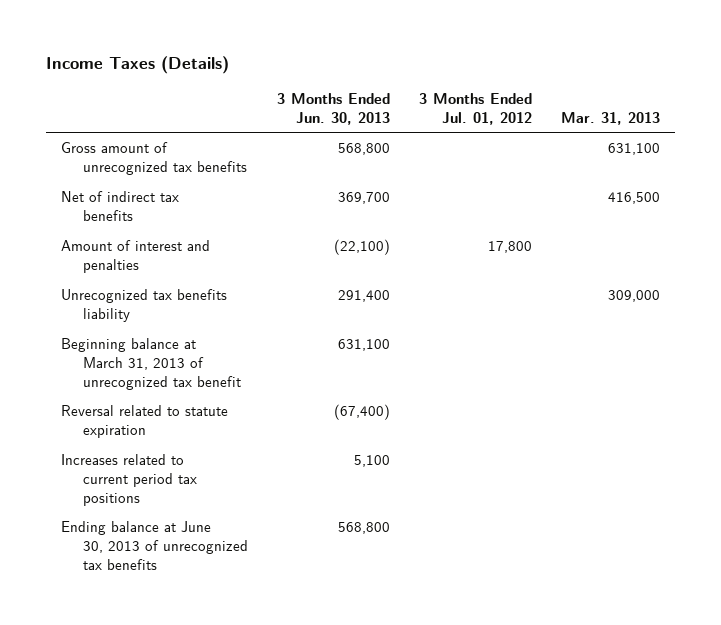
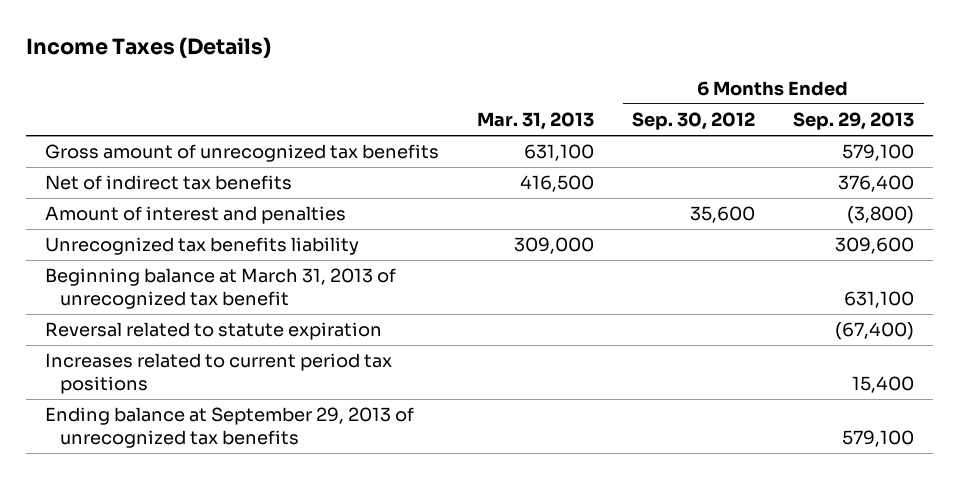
- | 3 Months Ended Jun. 30, 2013 | 3 Months Ended Jul. 01, 2012 | Mar. 31, 2013
+ | Mar. 31, 2013 | 6 Months Ended Sep. 30, 2012 | 6 Months Ended Sep. 29, 2013
- Ending balance at June 30, 2013 of unrecognized tax benefits | 568,800 | |
+ Ending balance at September 29, 2013 of unrecognized tax benefits | | | 579,100

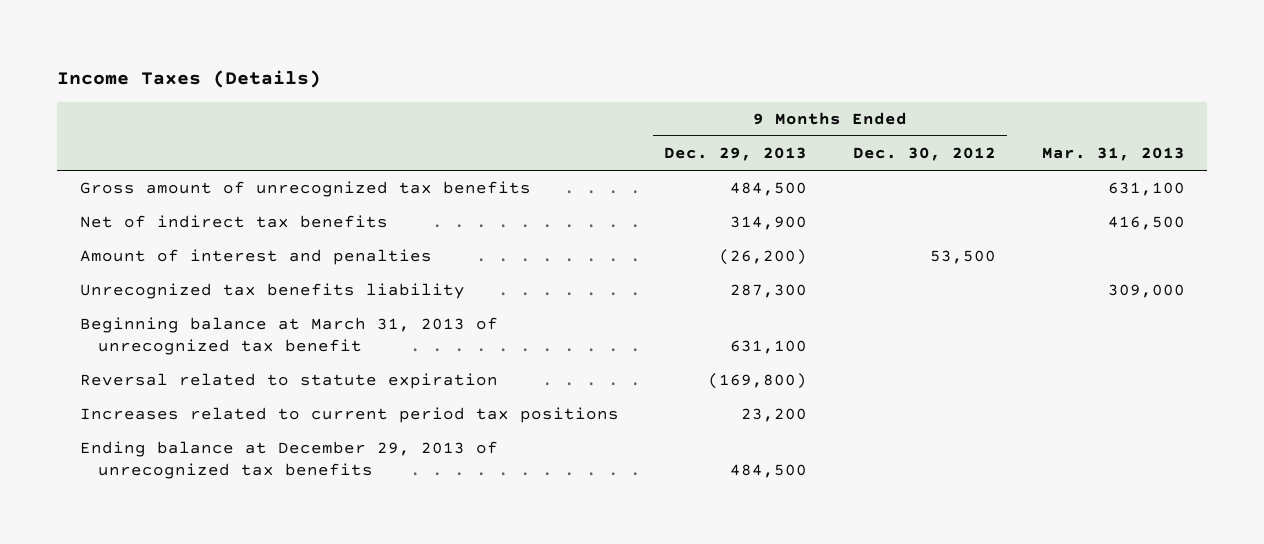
- | Mar. 31, 2013 | 6 Months Ended Sep. 30, 2012 | 6 Months Ended Sep. 29, 2013
+ | 9 Months Ended Dec. 29, 2013 | 9 Months Ended Dec. 30, 2012 | Mar. 31, 2013
- Ending balance at September 29, 2013 of unrecognized tax benefits | | | 579,100
+ Ending balance at December 29, 2013 of unrecognized tax benefits | 484,500 | |

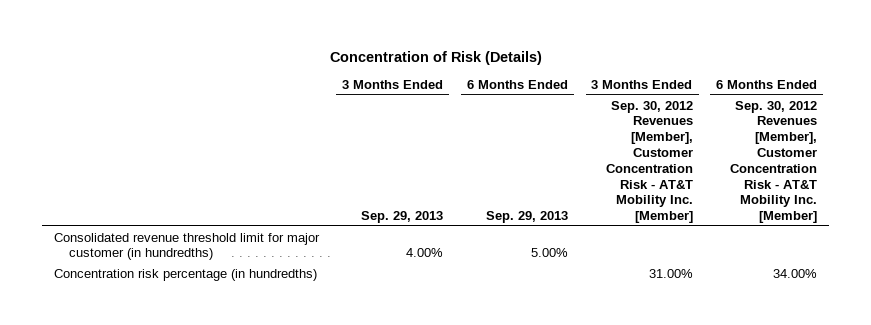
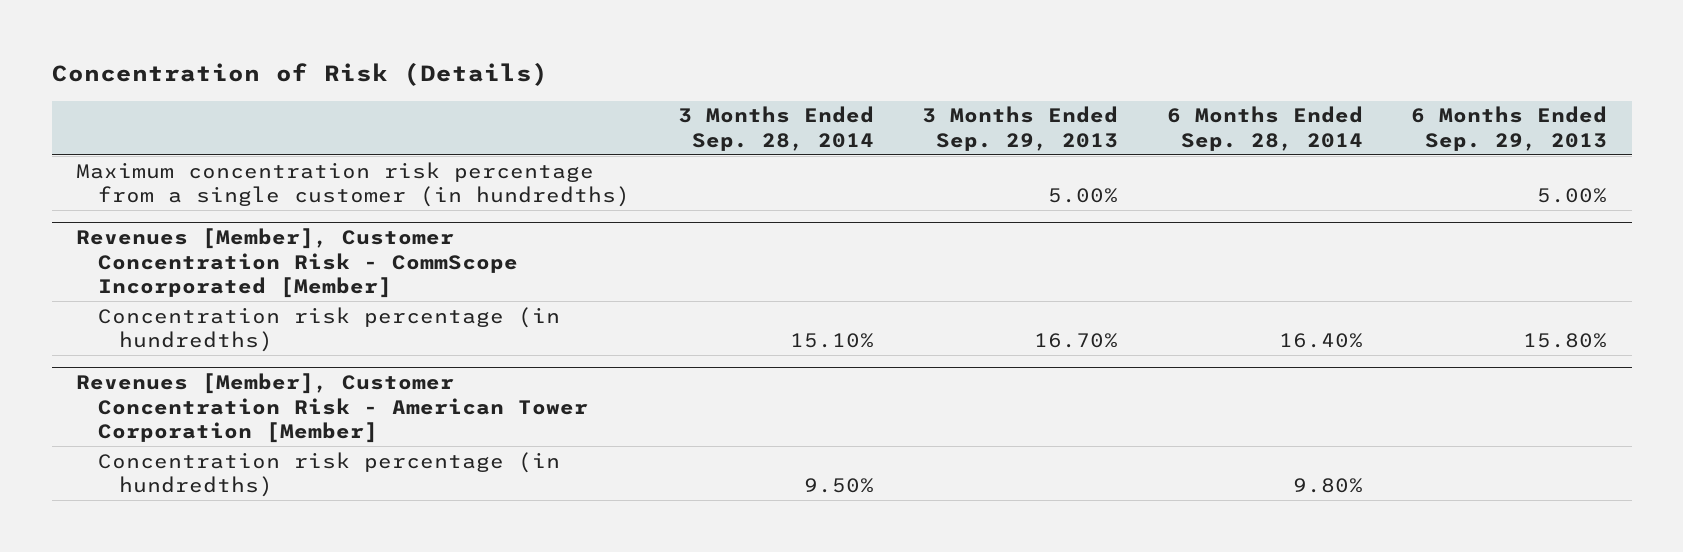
- | 3 Months Ended Sep. 29, 2013 | 6 Months Ended Sep. 29, 2013 | 3 Months Ended Sep. 30, 2012 Revenues [Member], Customer Concentration Risk - AT&T Mobility Inc. [Member] | 6 Months Ended Sep. 30, 2012 Revenues [Member], Customer Concentration Risk - AT&T Mobility Inc. [Member]
+ | 3 Months Ended Sep. 28, 2014 | 3 Months Ended Sep. 29, 2013 | 6 Months Ended Sep. 28, 2014 | 6 Months Ended Sep. 29, 2013
- Consolidated revenue threshold limit for major customer (in hundredths) | 4.00% | 5.00% | |
- Concentration risk percentage (in hundredths) | | | 31.00% | 34.00%
+ Maximum concentration risk percentage from a single customer (in hundredths) | | 5.00% | | 5.00%
+ Revenues [Member], Customer Concentration Risk - CommScope Incorporated [Member]
+ Concentration risk percentage (in hundredths) | 15.10% | 16.70% | 16.40% | 15.80%
+ Revenues [Member], Customer Concentration Risk - American Tower Corporation [Member]
+ Concentration risk percentage (in hundredths) | 9.50% | | 9.80% |

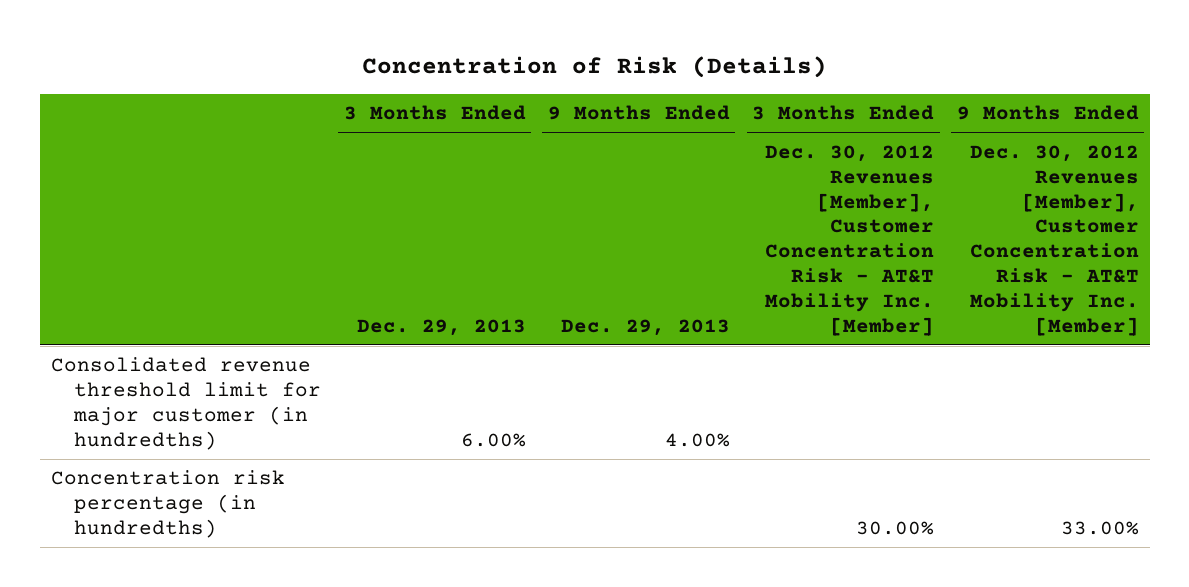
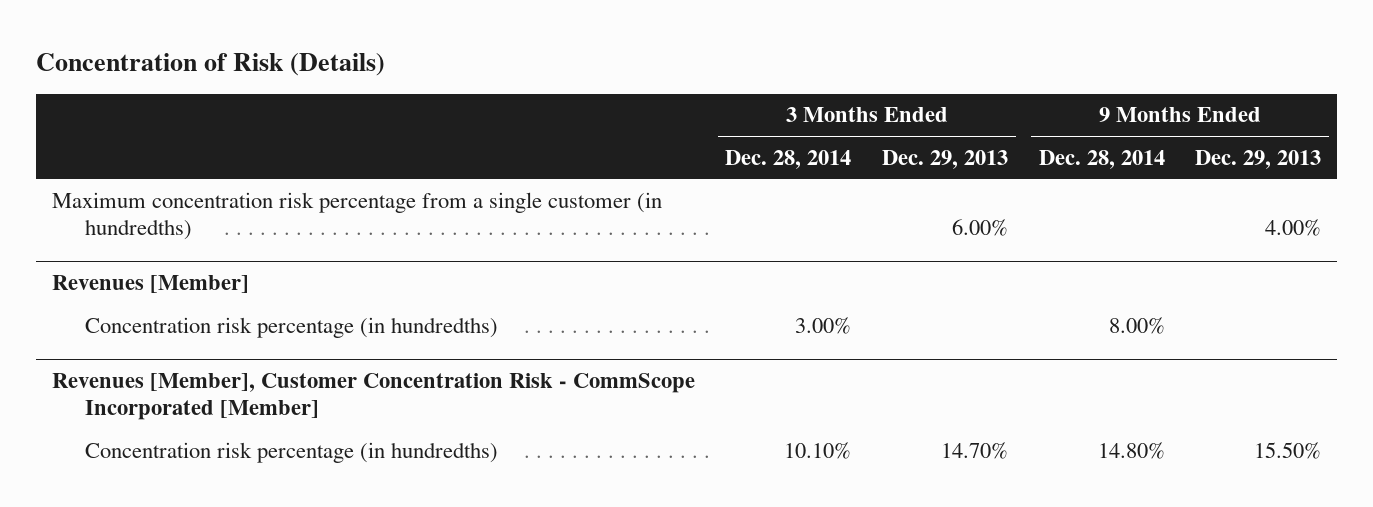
- | 3 Months Ended Dec. 29, 2013 | 9 Months Ended Dec. 29, 2013 | 3 Months Ended Dec. 30, 2012 Revenues [Member], Customer Concentration Risk - AT&T Mobility Inc. [Member] | 9 Months Ended Dec. 30, 2012 Revenues [Member], Customer Concentration Risk - AT&T Mobility Inc. [Member]
+ | 3 Months Ended Dec. 28, 2014 | 3 Months Ended Dec. 29, 2013 | 9 Months Ended Dec. 28, 2014 | 9 Months Ended Dec. 29, 2013
- Consolidated revenue threshold limit for major customer (in hundredths) | 6.00% | 4.00% | |
- Concentration risk percentage (in hundredths) | | | 30.00% | 33.00%
+ Maximum concentration risk percentage from a single customer (in hundredths) | | 6.00% | | 4.00%
+ Revenues [Member]
+ Concentration risk percentage (in hundredths) | 3.00% | | 8.00% |
+ Revenues [Member], Customer Concentration Risk - CommScope Incorporated [Member]
+ Concentration risk percentage (in hundredths) | 10.10% | 14.70% | 14.80% | 15.50%

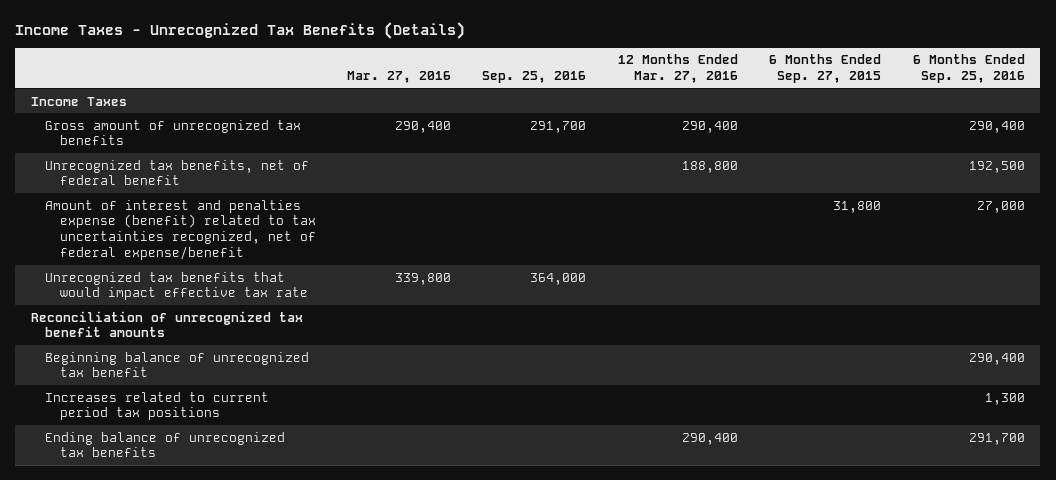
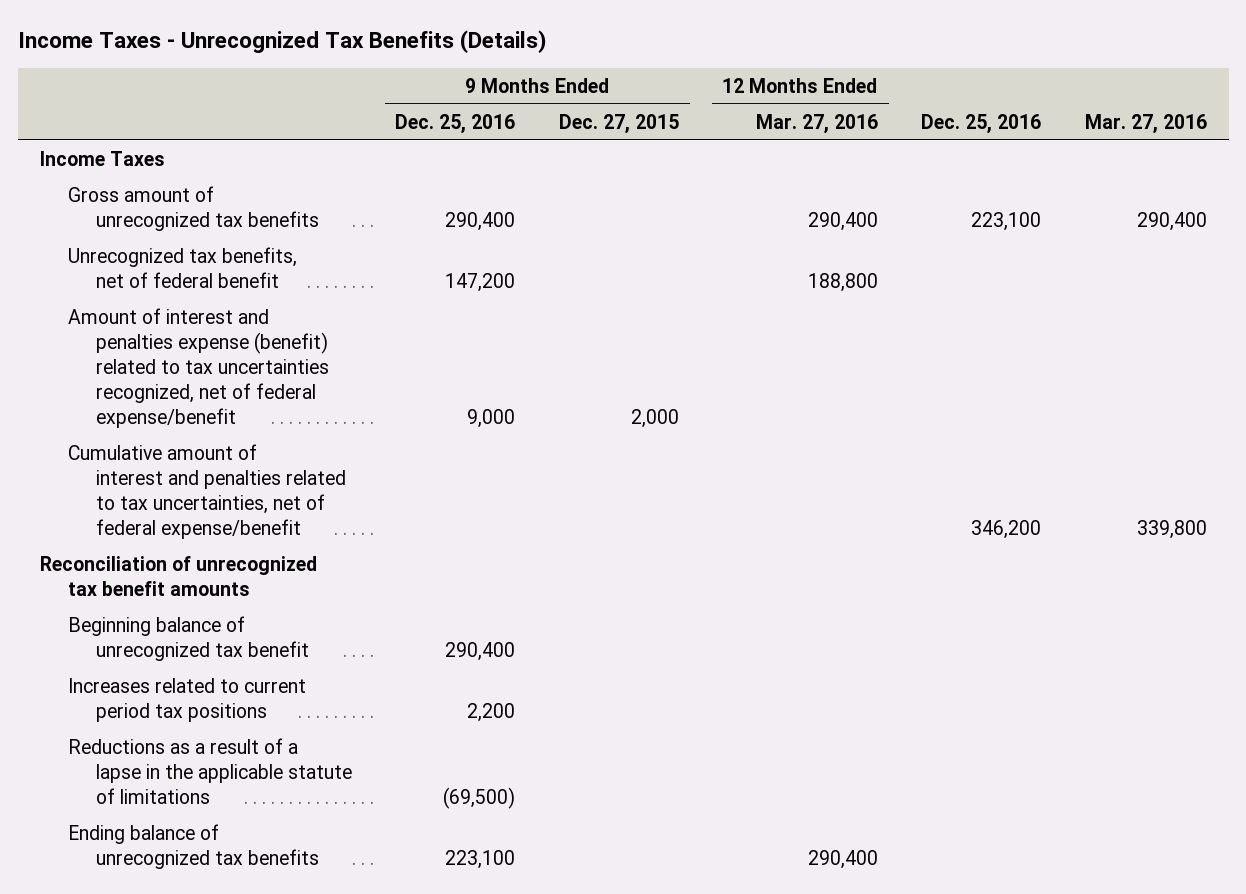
- | Mar. 27, 2016 | Sep. 25, 2016 | 12 Months Ended Mar. 27, 2016 | 6 Months Ended Sep. 27, 2015 | 6 Months Ended Sep. 25, 2016
+ | 9 Months Ended Dec. 25, 2016 | 9 Months Ended Dec. 27, 2015 | 12 Months Ended Mar. 27, 2016 | Dec. 25, 2016 | Mar. 27, 2016
- Unrecognized tax benefits that would impact effective tax rate | 339,800 | 364,000 | | |
+ Cumulative amount of interest and penalties related to tax uncertainties, net of federal expense/benefit | | | | 346,200 | 339,800
+ Reductions as a result of a lapse in the applicable statute of limitations | (69,500) | | | |

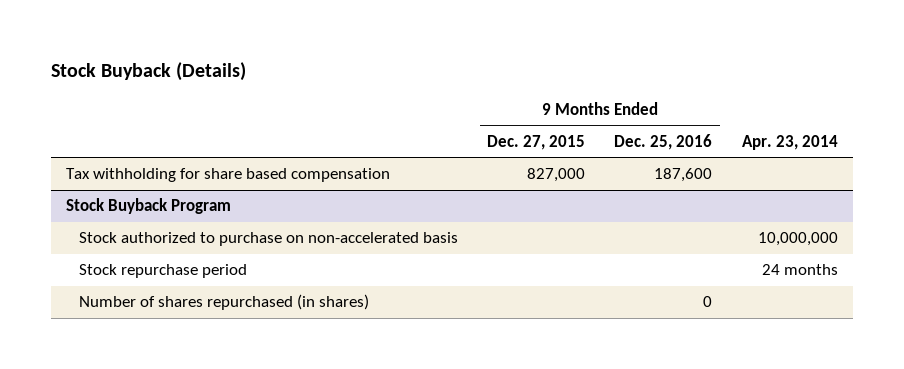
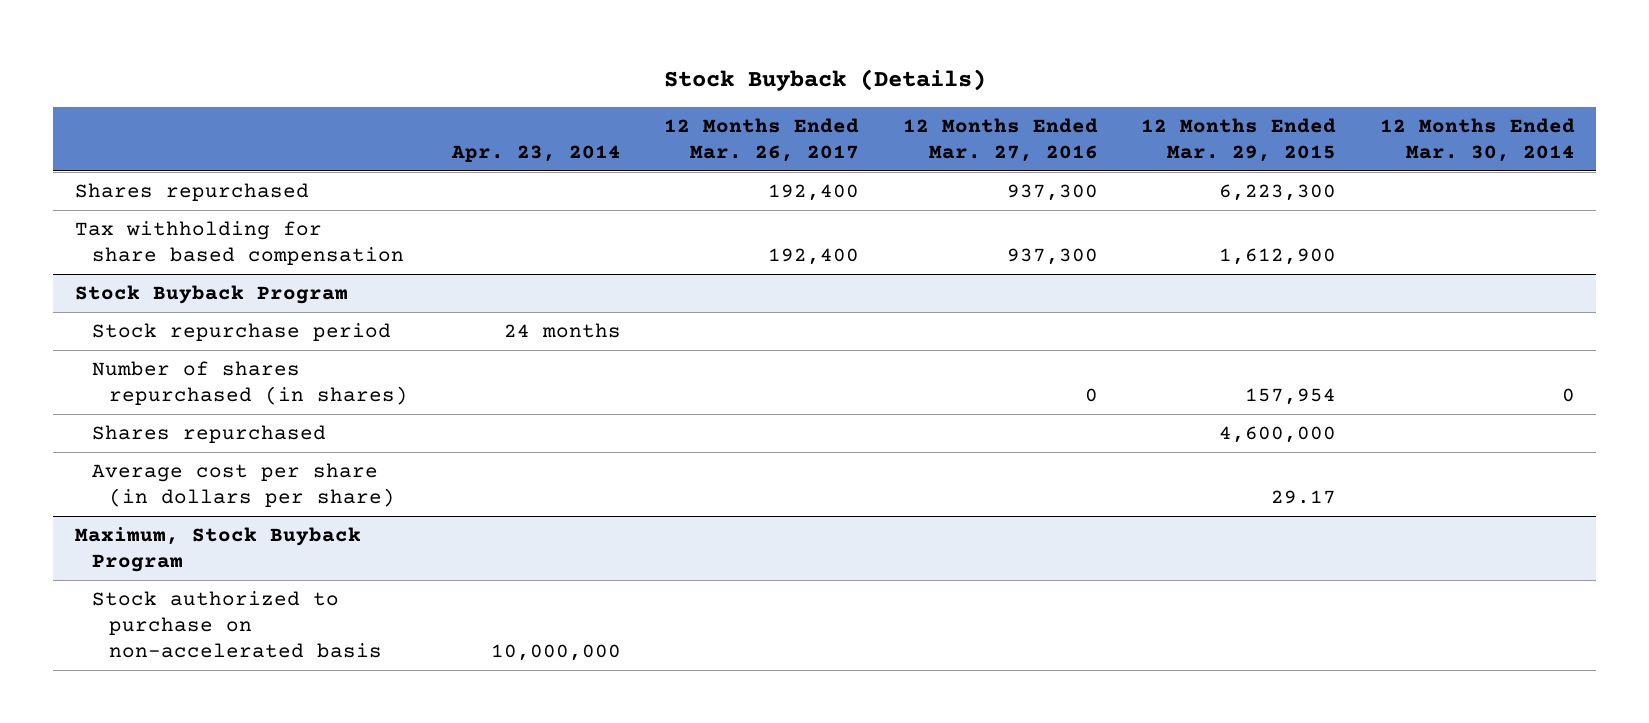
- | 9 Months Ended Dec. 27, 2015 | 9 Months Ended Dec. 25, 2016 | Apr. 23, 2014
+ | Apr. 23, 2014 | 12 Months Ended Mar. 26, 2017 | 12 Months Ended Mar. 27, 2016 | 12 Months Ended Mar. 29, 2015 | 12 Months Ended Mar. 30, 2014
+ Shares repurchased | | 192,400 | 937,300 | 6,223,300 |
@ Stock Buyback Program
- Stock authorized to purchase on non-accelerated basis | | | 10,000,000
+ Shares repurchased | | | | 4,600,000 |
+ Average cost per share (in dollars per share) | | | | 29.17 |
+ Maximum, Stock Buyback Program
+ Stock authorized to purchase on non-accelerated basis | 10,000,000 | | | |

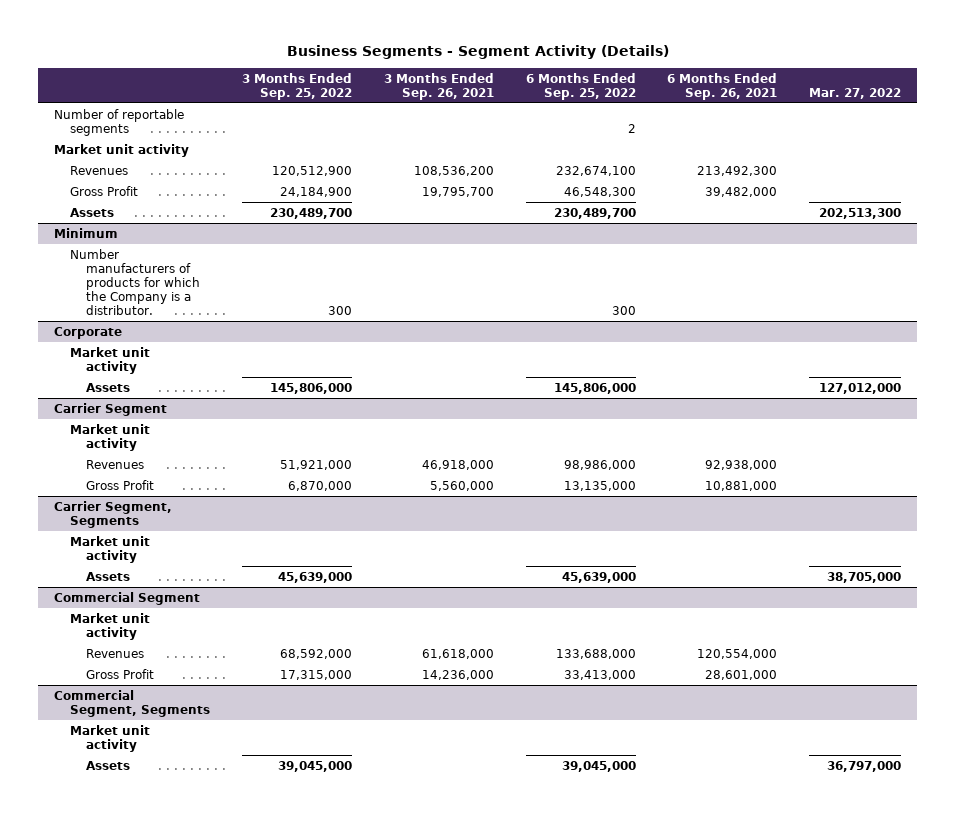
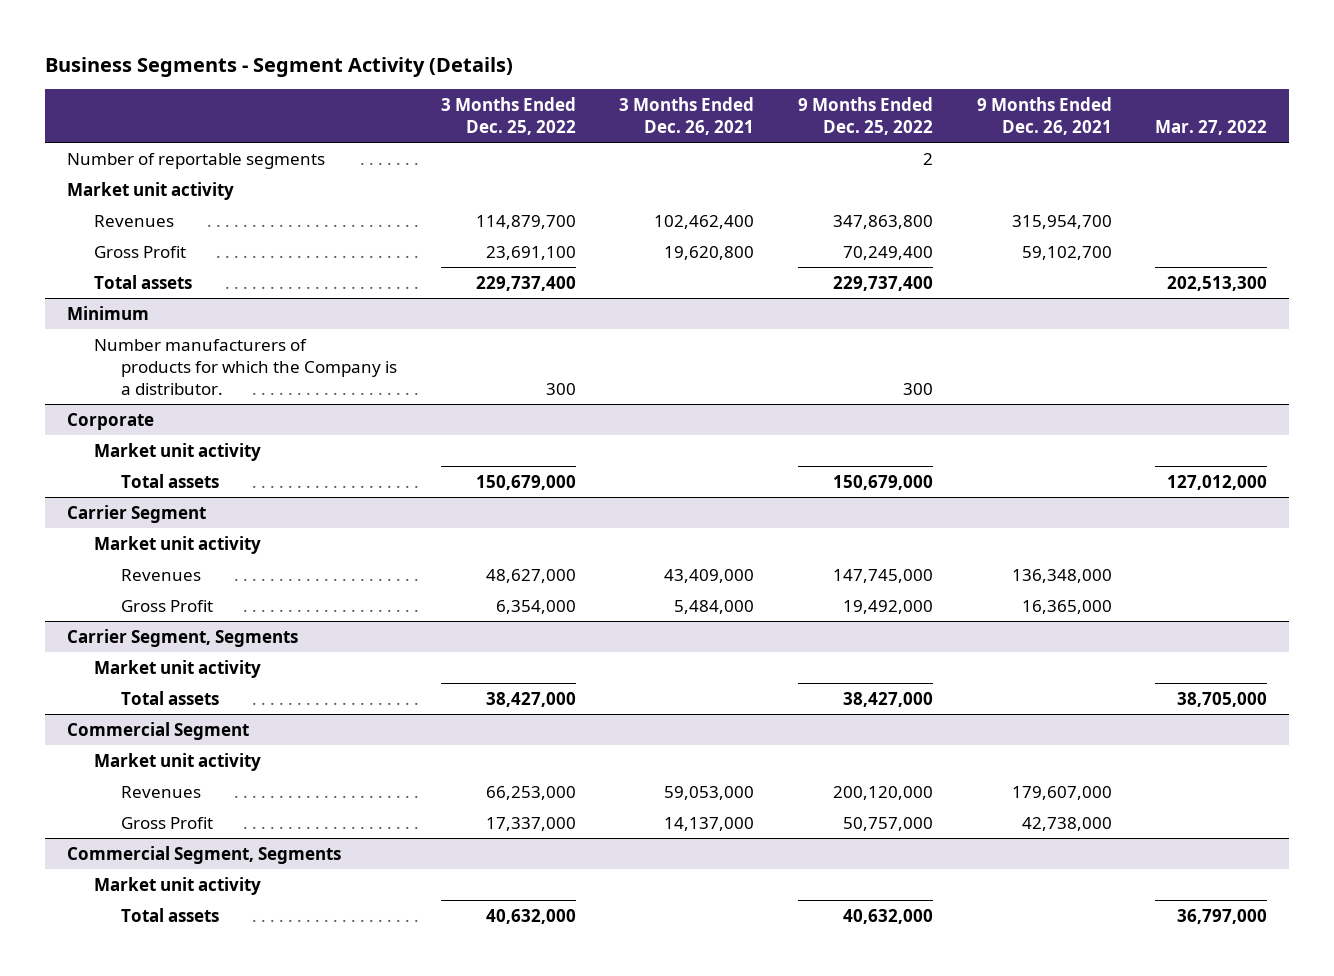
- | 3 Months Ended Sep. 25, 2022 | 3 Months Ended Sep. 26, 2021 | 6 Months Ended Sep. 25, 2022 | 6 Months Ended Sep. 26, 2021 | Mar. 27, 2022
+ | 3 Months Ended Dec. 25, 2022 | 3 Months Ended Dec. 26, 2021 | 9 Months Ended Dec. 25, 2022 | 9 Months Ended Dec. 26, 2021 | Mar. 27, 2022
- Assets | 230,489,700 | | 230,489,700 | | 202,513,300
+ Total assets | 229,737,400 | | 229,737,400 | | 202,513,300
@ Corporate
- Assets | 145,806,000 | | 145,806,000 | | 127,012,000
+ Total assets | 150,679,000 | | 150,679,000 | | 127,012,000
@ Carrier Segment, Segments
- Assets | 45,639,000 | | 45,639,000 | | 38,705,000
+ Total assets | 38,427,000 | | 38,427,000 | | 38,705,000
@ Commercial Segment, Segments
- Assets | 39,045,000 | | 39,045,000 | | 36,797,000
+ Total assets | 40,632,000 | | 40,632,000 | | 36,797,000

